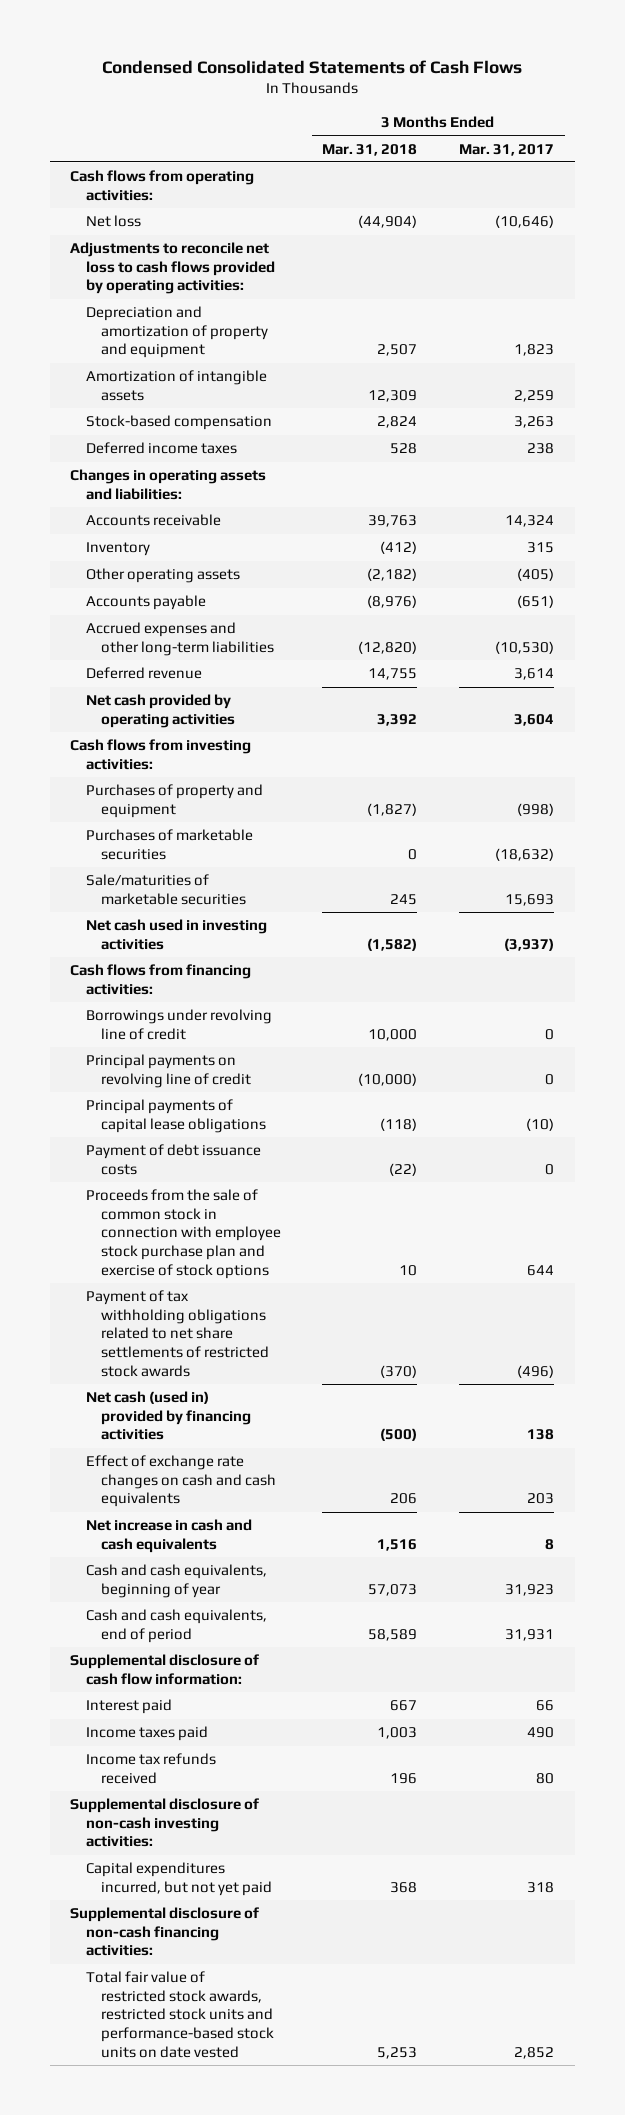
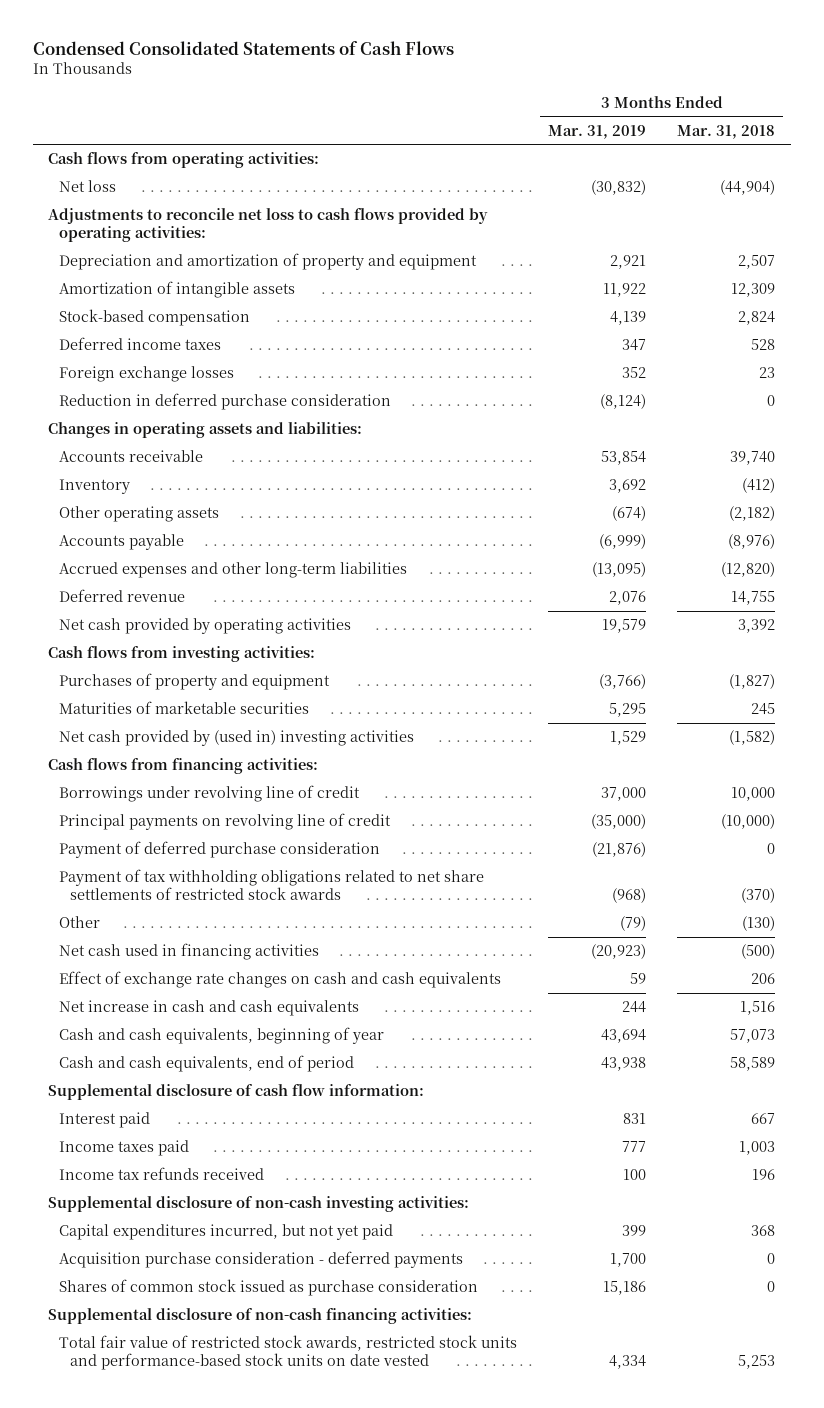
- | 3 Months Ended Mar. 31, 2018 | 3 Months Ended Mar. 31, 2017
+ | 3 Months Ended Mar. 31, 2019 | 3 Months Ended Mar. 31, 2018
+ Foreign exchange losses | 352 | 23
+ Reduction in deferred purchase consideration | (8,124) | 0
- Accounts receivable | 39,763 | 14,324
+ Accounts receivable | 53,854 | 39,740
- Purchases of marketable securities | 0 | (18,632)
- Sale/maturities of marketable securities | 245 | 15,693
- Net cash used in investing activities | (1,582) | (3,937)
+ Maturities of marketable securities | 5,295 | 245
+ Net cash provided by (used in) investing activities | 1,529 | (1,582)
- Principal payments of capital lease obligations | (118) | (10)
- Payment of debt issuance costs | (22) | 0
- Proceeds from the sale of common stock in connection with employee stock purchase plan and exercise of stock options | 10 | 644
+ Payment of deferred purchase consideration | (21,876) | 0
- Net cash (used in) provided by financing activities | (500) | 138
+ Other | (79) | (130)
+ Net cash used in financing activities | (20,923) | (500)
+ Acquisition purchase consideration - deferred payments | 1,700 | 0
+ Shares of common stock issued as purchase consideration | 15,186 | 0

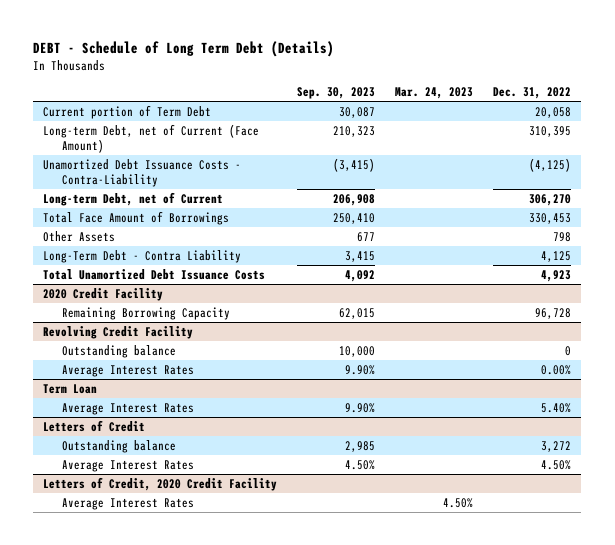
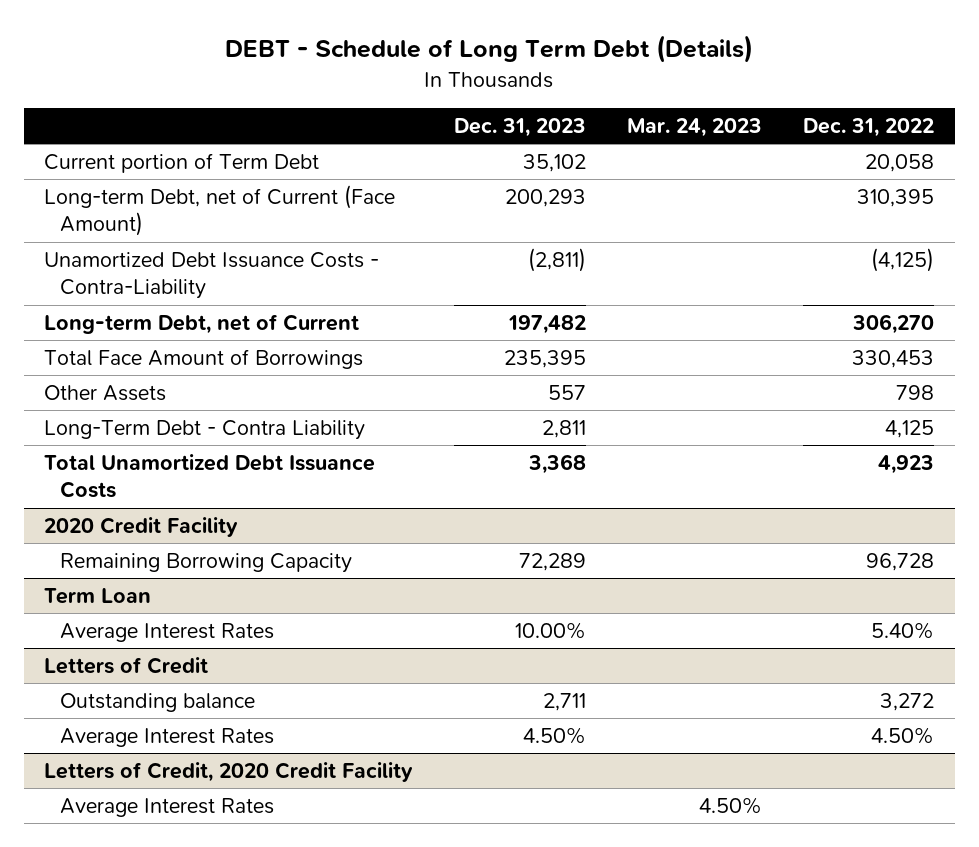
- | Sep. 30, 2023 | Mar. 24, 2023 | Dec. 31, 2022
+ | Dec. 31, 2023 | Mar. 24, 2023 | Dec. 31, 2022
- Revolving Credit Facility
- Outstanding balance | 10,000 | | 0
- Average Interest Rates | 9.90% | | 0.00%

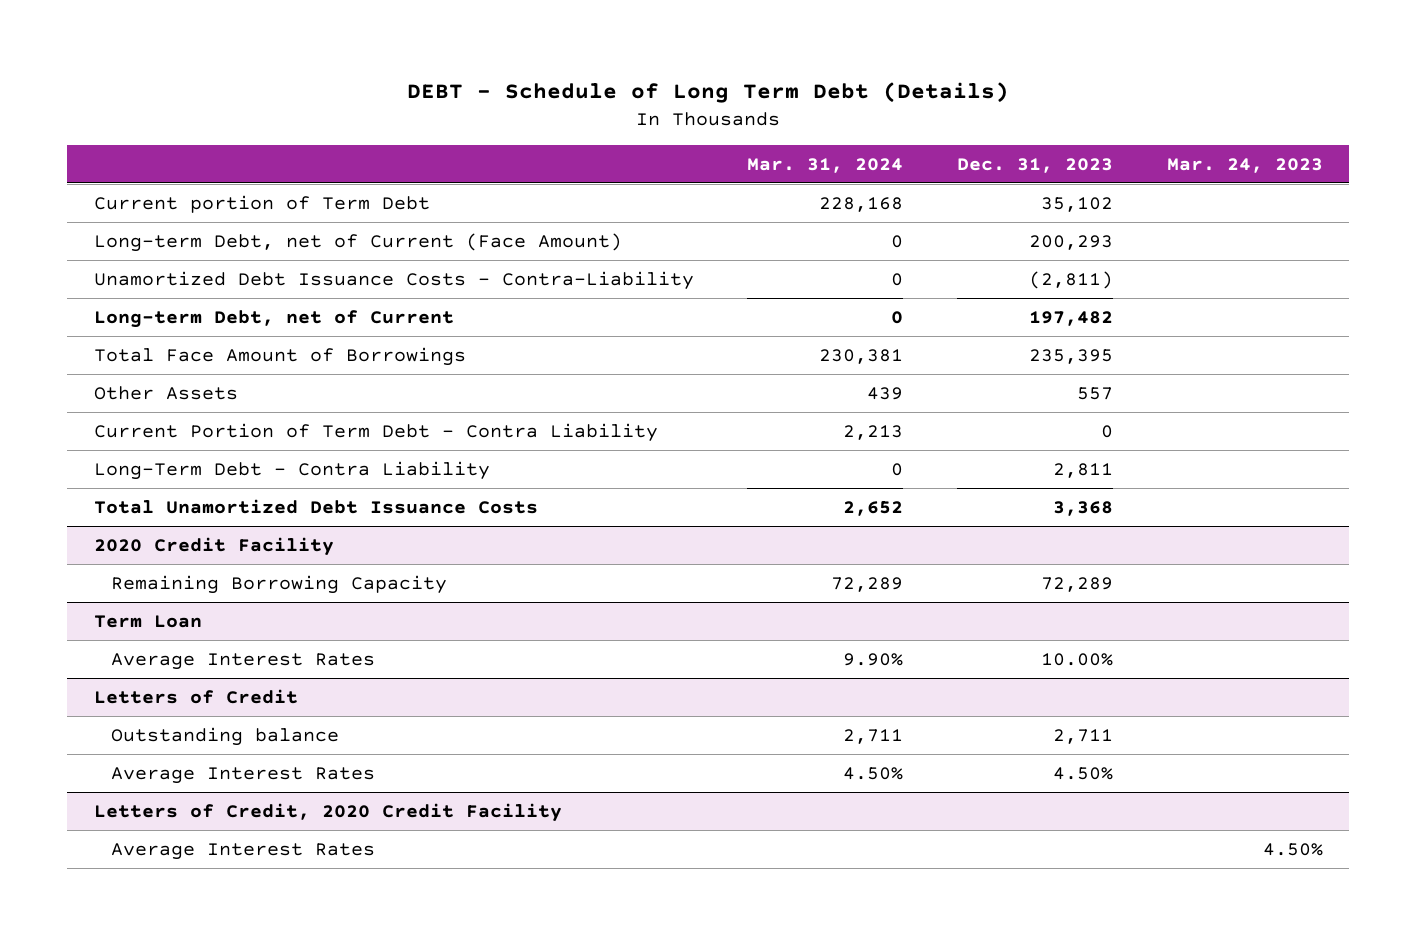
- | Dec. 31, 2023 | Mar. 24, 2023 | Dec. 31, 2022
+ | Mar. 31, 2024 | Dec. 31, 2023 | Mar. 24, 2023
+ Current Portion of Term Debt - Contra Liability | 2,213 | 0 |

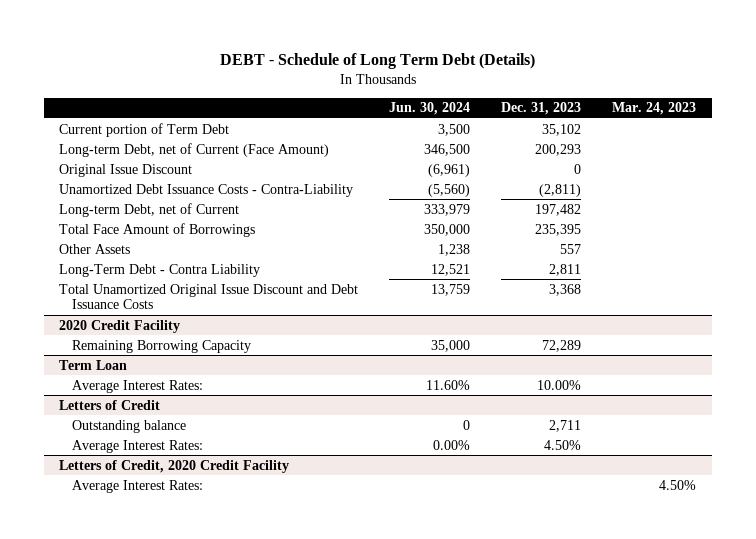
- | Mar. 31, 2024 | Dec. 31, 2023 | Mar. 24, 2023
+ | Jun. 30, 2024 | Dec. 31, 2023 | Mar. 24, 2023
+ Original Issue Discount | (6,961) | 0 |
- Current Portion of Term Debt - Contra Liability | 2,213 | 0 |
- Total Unamortized Debt Issuance Costs | 2,652 | 3,368 |
+ Total Unamortized Original Issue Discount and Debt Issuance Costs | 13,759 | 3,368 |
@ Term Loan
- Average Interest Rates | 9.90% | 10.00% |
+ Average Interest Rates: | 11.60% | 10.00% |
@ Letters of Credit
- Average Interest Rates | 4.50% | 4.50% |
+ Average Interest Rates: | 0.00% | 4.50% |
@ Letters of Credit, 2020 Credit Facility
- Average Interest Rates | | | 4.50%
+ Average Interest Rates: | | | 4.50%

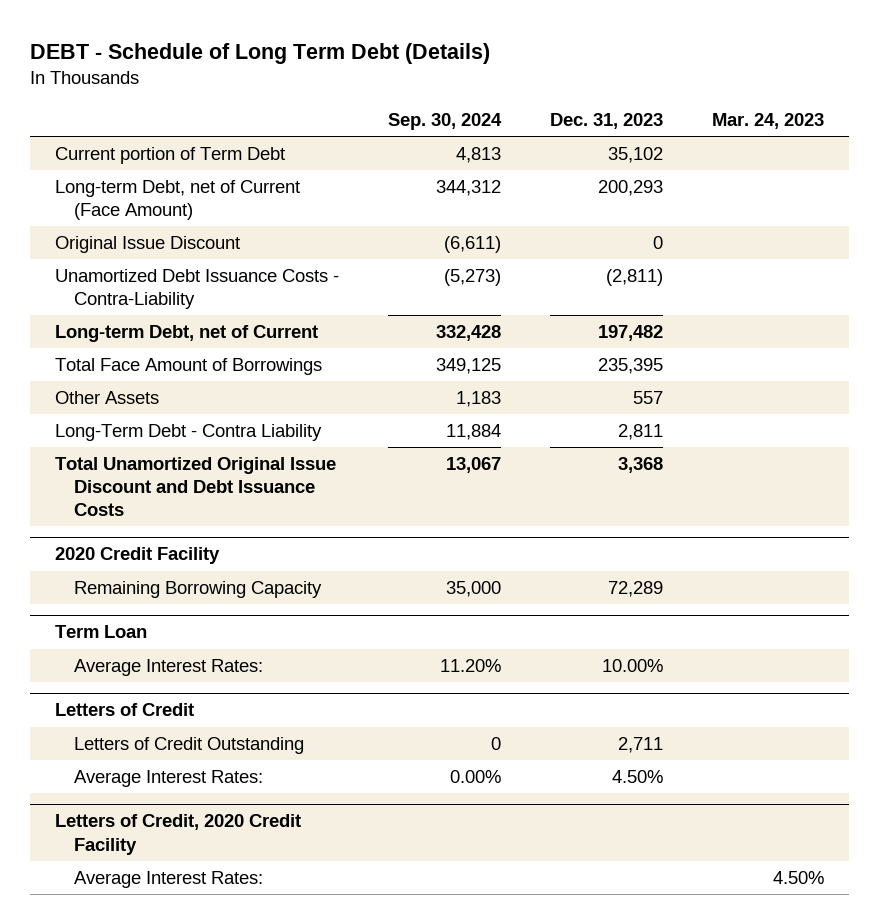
- | Jun. 30, 2024 | Dec. 31, 2023 | Mar. 24, 2023
+ | Sep. 30, 2024 | Dec. 31, 2023 | Mar. 24, 2023
@ Letters of Credit
- Outstanding balance | 0 | 2,711 |
+ Letters of Credit Outstanding | 0 | 2,711 |

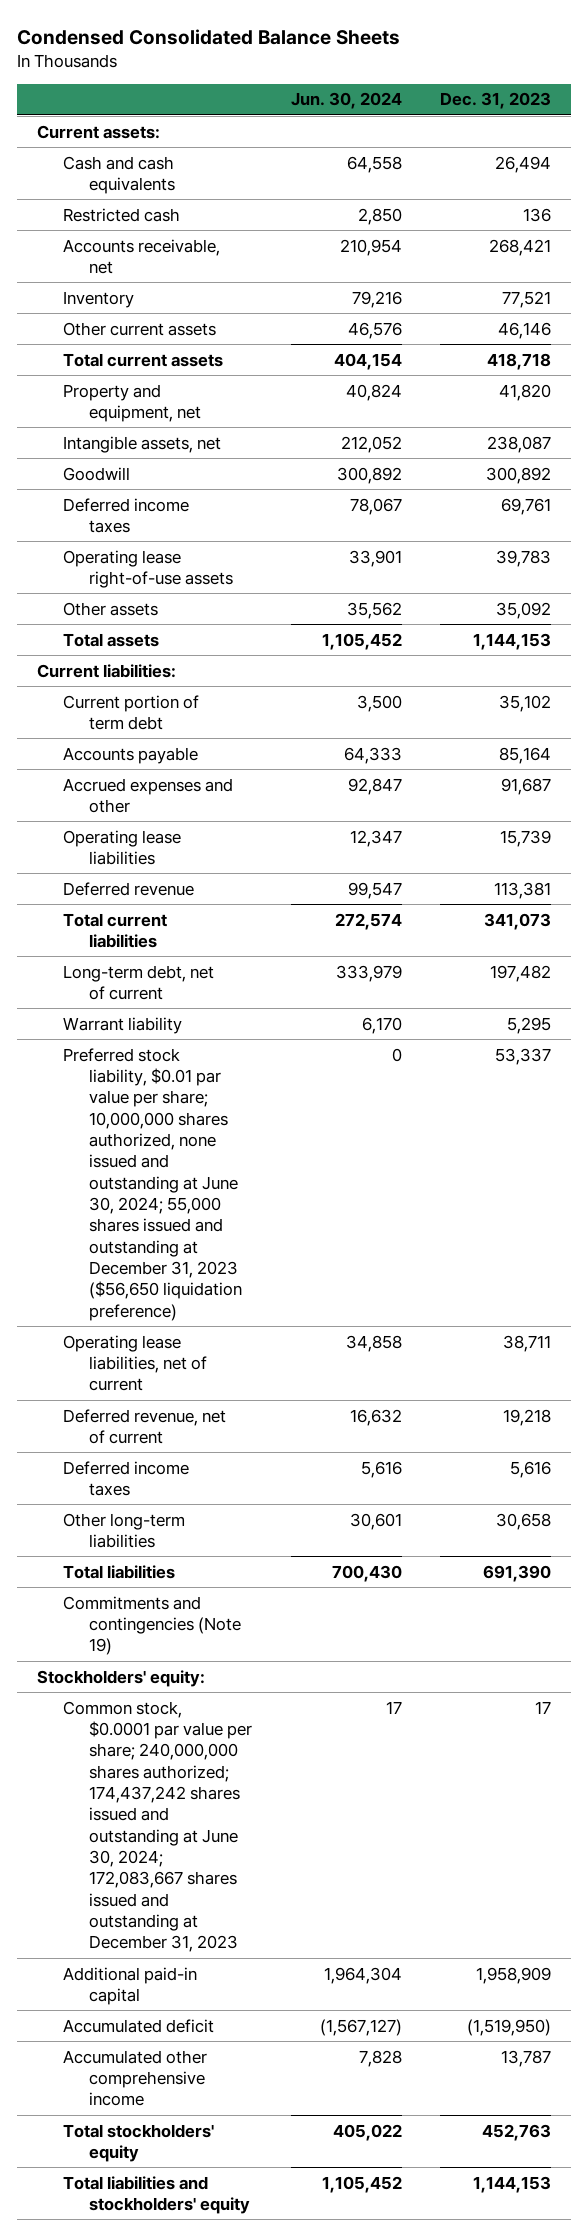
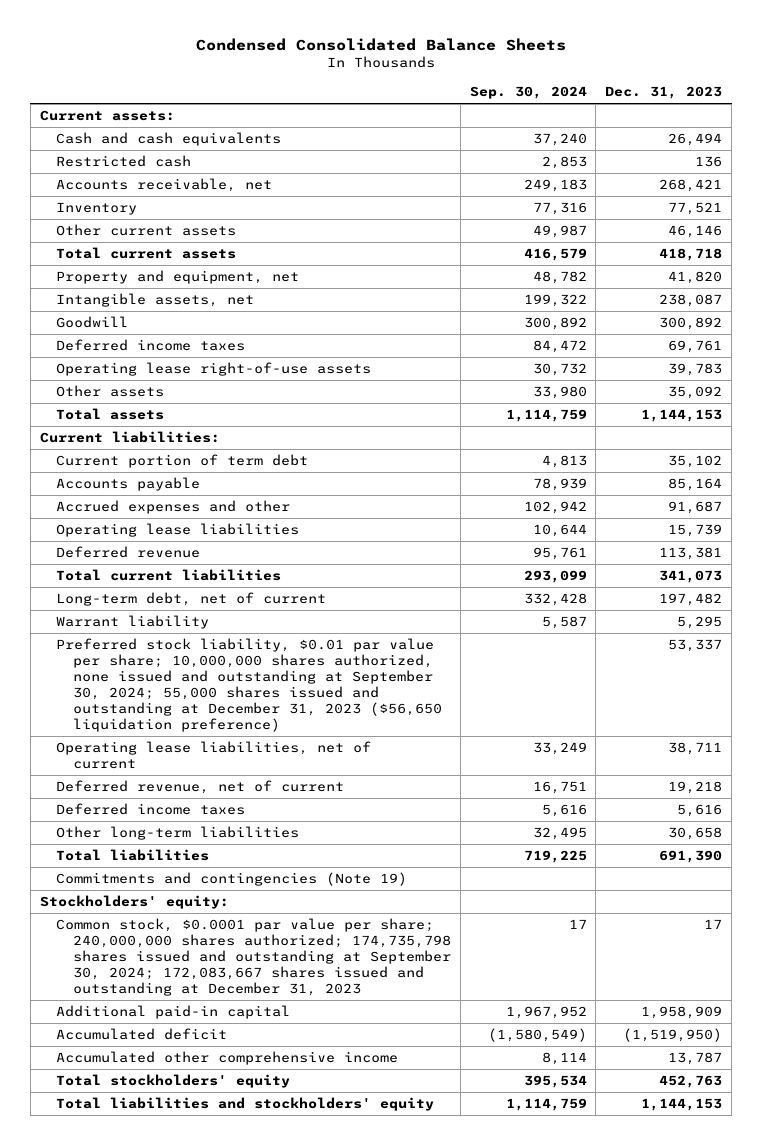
- | Jun. 30, 2024 | Dec. 31, 2023
+ | Sep. 30, 2024 | Dec. 31, 2023
- Preferred stock liability, $0.01 par value per share; 10,000,000 shares authorized, none issued and outstanding at June 30, 2024; 55,000 shares issued and outstanding at December 31, 2023 ($56,650 liquidation preference) | 0 | 53,337
+ Preferred stock liability, $0.01 par value per share; 10,000,000 shares authorized, none issued and outstanding at September 30, 2024; 55,000 shares issued and outstanding at December 31, 2023 ($56,650 liquidation preference) | | 53,337
- Common stock, $0.0001 par value per share; 240,000,000 shares authorized; 174,437,242 shares issued and outstanding at June 30, 2024; 172,083,667 shares issued and outstanding at December 31, 2023 | 17 | 17
+ Common stock, $0.0001 par value per share; 240,000,000 shares authorized; 174,735,798 shares issued and outstanding at September 30, 2024; 172,083,667 shares issued and outstanding at December 31, 2023 | 17 | 17

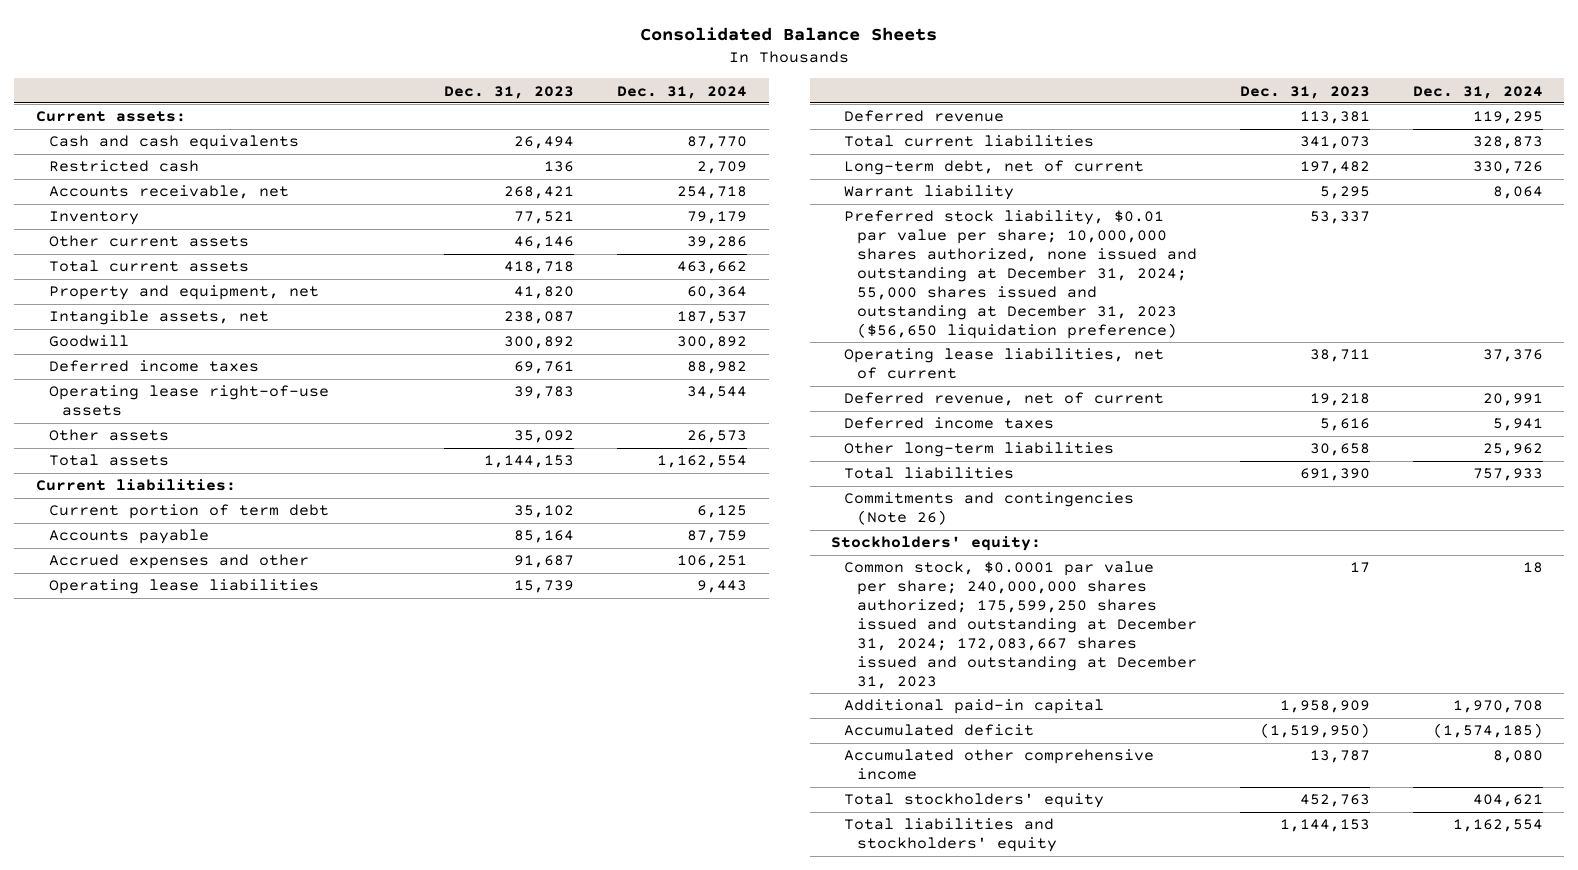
- Condensed Consolidated Balance Sheets
+ Consolidated Balance Sheets
- | Sep. 30, 2024 | Dec. 31, 2023
+ | Dec. 31, 2023 | Dec. 31, 2024
- Preferred stock liability, $0.01 par value per share; 10,000,000 shares authorized, none issued and outstanding at September 30, 2024; 55,000 shares issued and outstanding at December 31, 2023 ($56,650 liquidation preference) | | 53,337
+ Preferred stock liability, $0.01 par value per share; 10,000,000 shares authorized, none issued and outstanding at December 31, 2024; 55,000 shares issued and outstanding at December 31, 2023 ($56,650 liquidation preference) | 53,337 |
- Commitments and contingencies (Note 19)
+ Commitments and contingencies (Note 26)
- Common stock, $0.0001 par value per share; 240,000,000 shares authorized; 174,735,798 shares issued and outstanding at September 30, 2024; 172,083,667 shares issued and outstanding at December 31, 2023 | 17 | 17
+ Common stock, $0.0001 par value per share; 240,000,000 shares authorized; 175,599,250 shares issued and outstanding at December 31, 2024; 172,083,667 shares issued and outstanding at December 31, 2023 | 17 | 18

